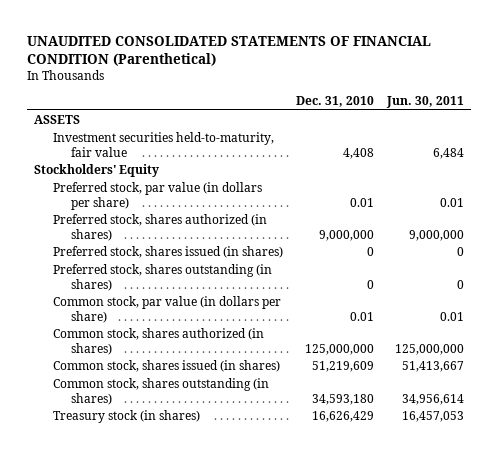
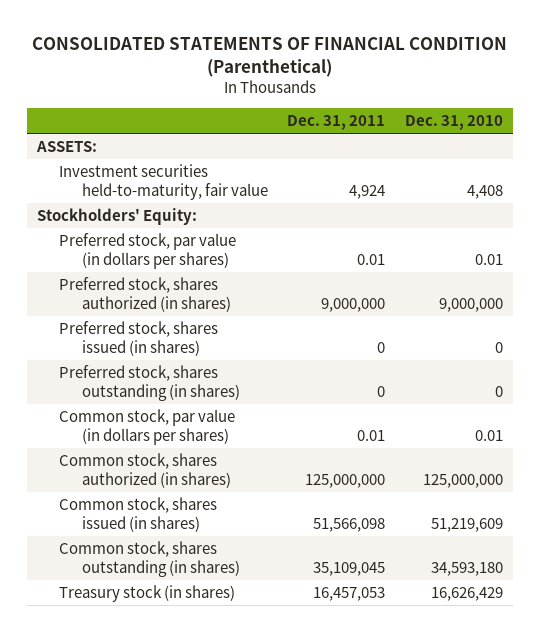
- UNAUDITED CONSOLIDATED STATEMENTS OF FINANCIAL CONDITION (Parenthetical)
+ CONSOLIDATED STATEMENTS OF FINANCIAL CONDITION (Parenthetical)
- | Dec. 31, 2010 | Jun. 30, 2011
+ | Dec. 31, 2011 | Dec. 31, 2010
- ASSETS
+ ASSETS:
- Stockholders' Equity
- Preferred stock, par value (in dollars per share) | 0.01 | 0.01
+ Stockholders' Equity:
+ Preferred stock, par value (in dollars per shares) | 0.01 | 0.01
- Common stock, par value (in dollars per share) | 0.01 | 0.01
+ Common stock, par value (in dollars per shares) | 0.01 | 0.01

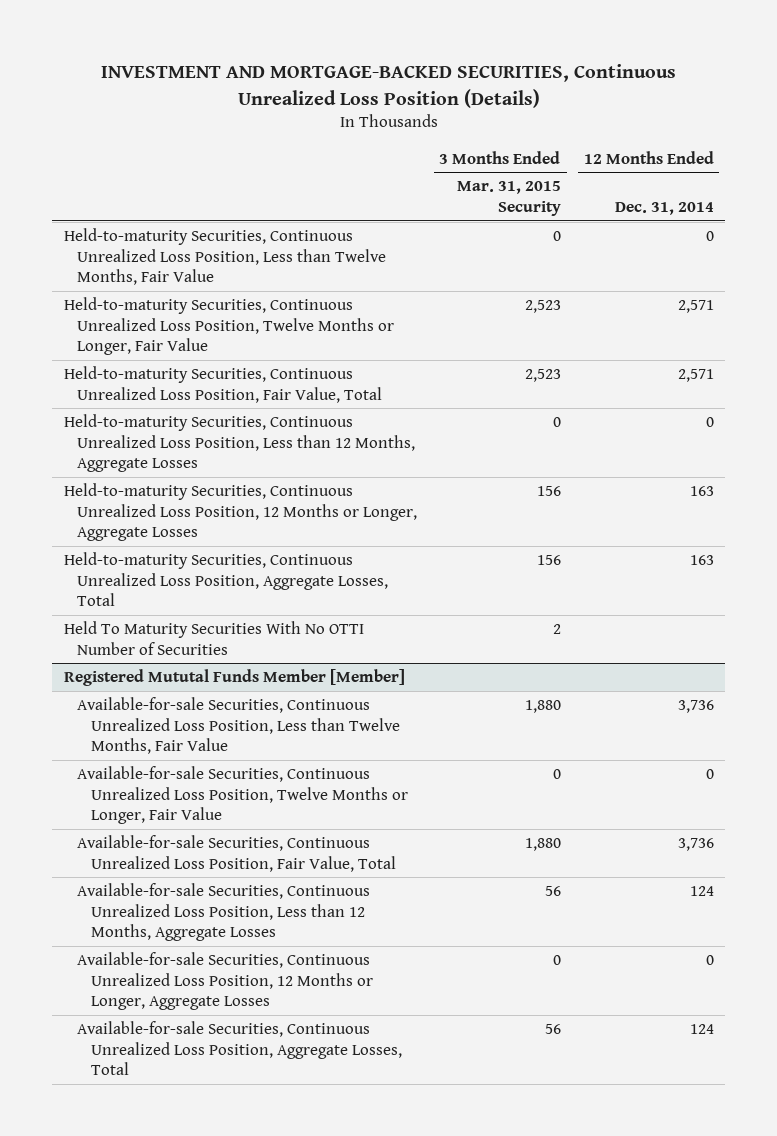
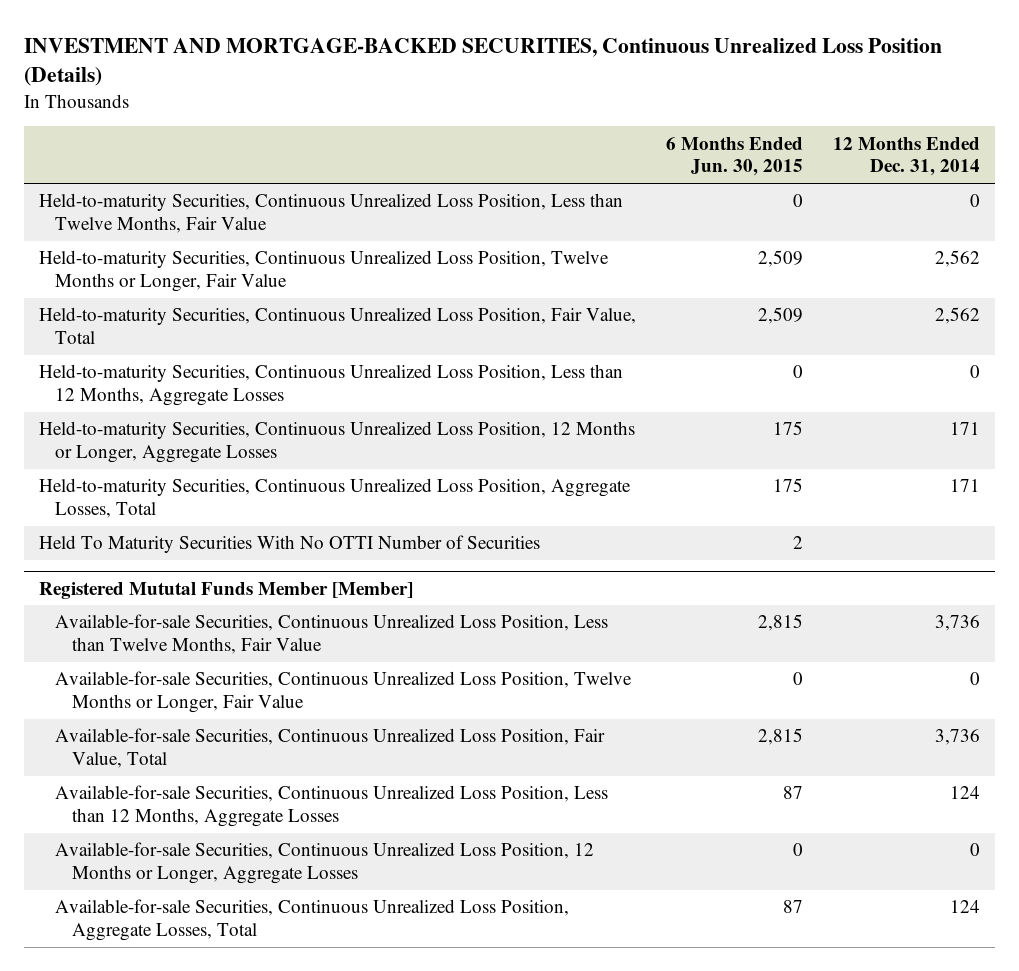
- | 3 Months Ended Mar. 31, 2015 Security | 12 Months Ended Dec. 31, 2014
+ | 6 Months Ended Jun. 30, 2015 | 12 Months Ended Dec. 31, 2014
- Held-to-maturity Securities, Continuous Unrealized Loss Position, Twelve Months or Longer, Fair Value | 2,523 | 2,571
- Held-to-maturity Securities, Continuous Unrealized Loss Position, Fair Value, Total | 2,523 | 2,571
+ Held-to-maturity Securities, Continuous Unrealized Loss Position, Twelve Months or Longer, Fair Value | 2,509 | 2,562
+ Held-to-maturity Securities, Continuous Unrealized Loss Position, Fair Value, Total | 2,509 | 2,562
- Held-to-maturity Securities, Continuous Unrealized Loss Position, 12 Months or Longer, Aggregate Losses | 156 | 163
- Held-to-maturity Securities, Continuous Unrealized Loss Position, Aggregate Losses, Total | 156 | 163
+ Held-to-maturity Securities, Continuous Unrealized Loss Position, 12 Months or Longer, Aggregate Losses | 175 | 171
+ Held-to-maturity Securities, Continuous Unrealized Loss Position, Aggregate Losses, Total | 175 | 171

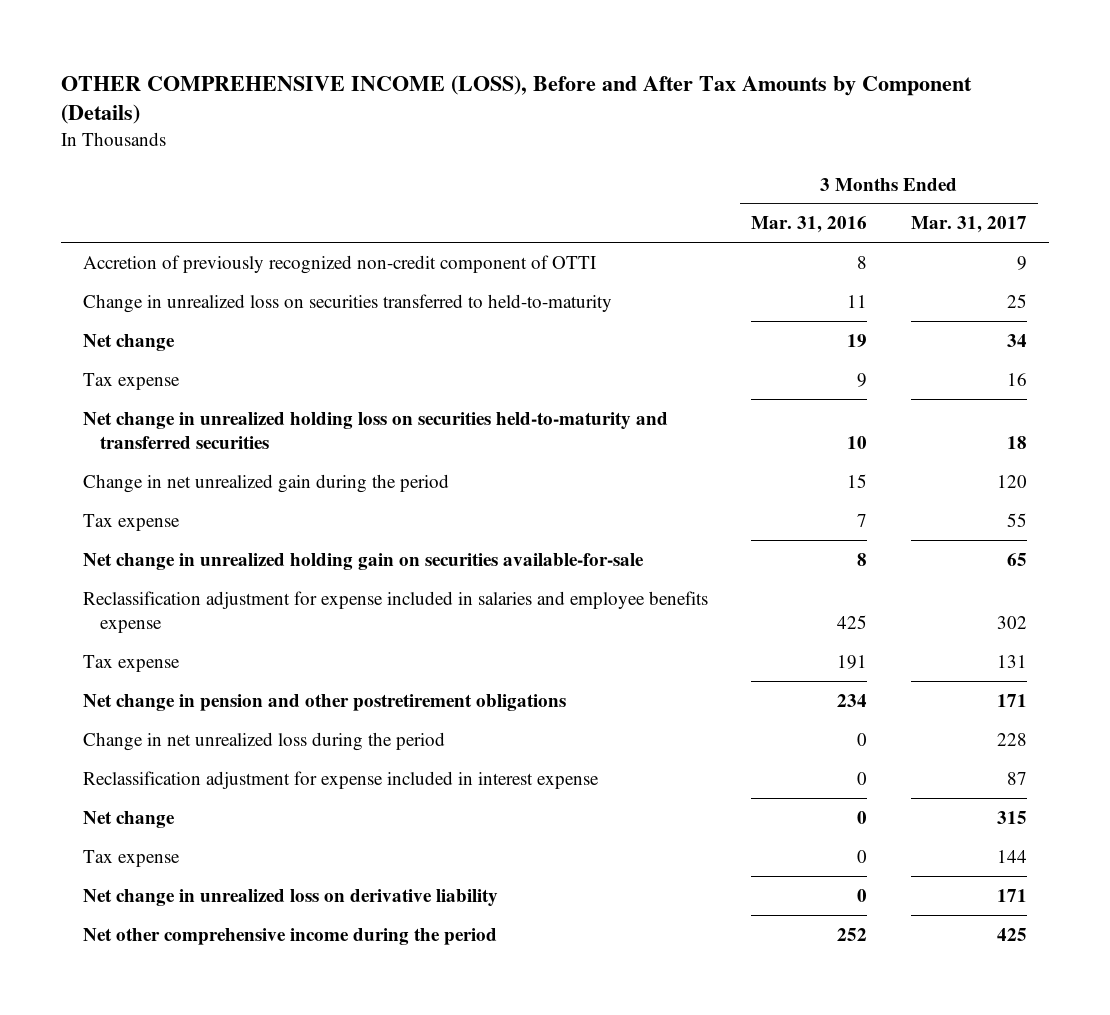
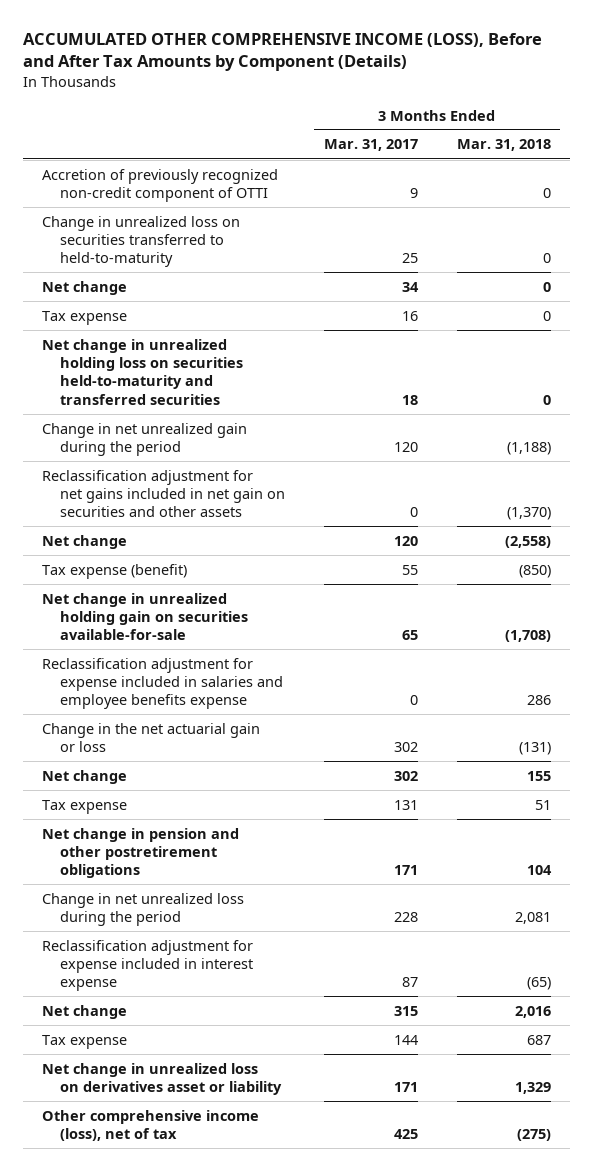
- OTHER COMPREHENSIVE INCOME (LOSS), Before and After Tax Amounts by Component (Details)
+ ACCUMULATED OTHER COMPREHENSIVE INCOME (LOSS), Before and After Tax Amounts by Component (Details)
- | 3 Months Ended Mar. 31, 2016 | 3 Months Ended Mar. 31, 2017
+ | 3 Months Ended Mar. 31, 2017 | 3 Months Ended Mar. 31, 2018
- Tax expense | 7 | 55
+ Reclassification adjustment for net gains included in net gain on securities and other assets | 0 | (1,370)
+ Net change | 120 | (2,558)
+ Tax expense (benefit) | 55 | (850)
- Reclassification adjustment for expense included in salaries and employee benefits expense | 425 | 302
+ Reclassification adjustment for expense included in salaries and employee benefits expense | 0 | 286
+ Change in the net actuarial gain or loss | 302 | (131)
+ Net change | 302 | 155
- Net change in unrealized loss on derivative liability | 0 | 171
- Net other comprehensive income during the period | 252 | 425
+ Net change in unrealized loss on derivatives asset or liability | 171 | 1,329
+ Other comprehensive income (loss), net of tax | 425 | (275)

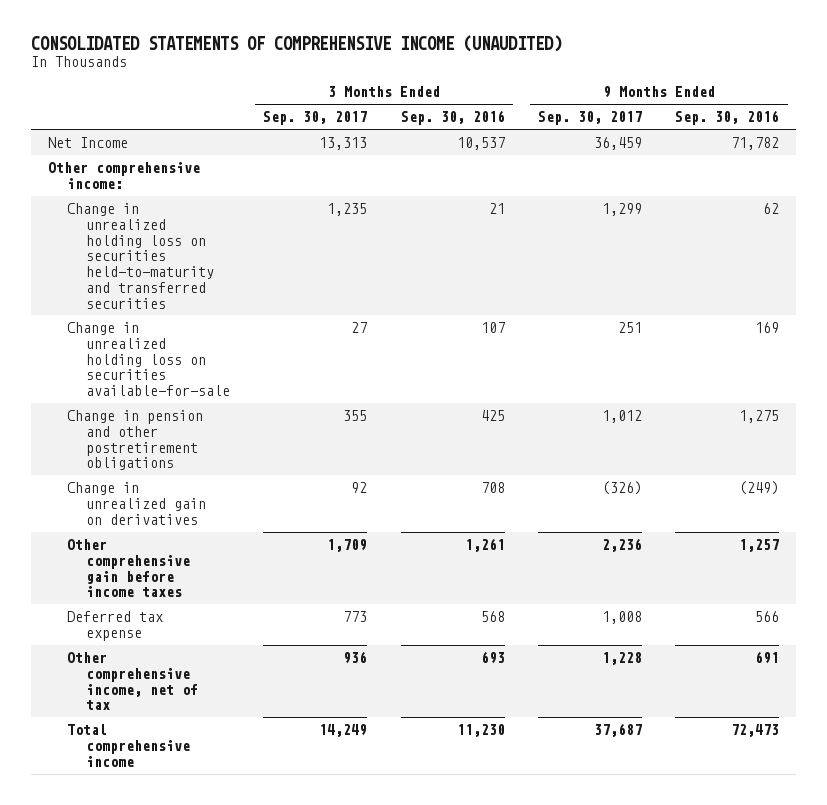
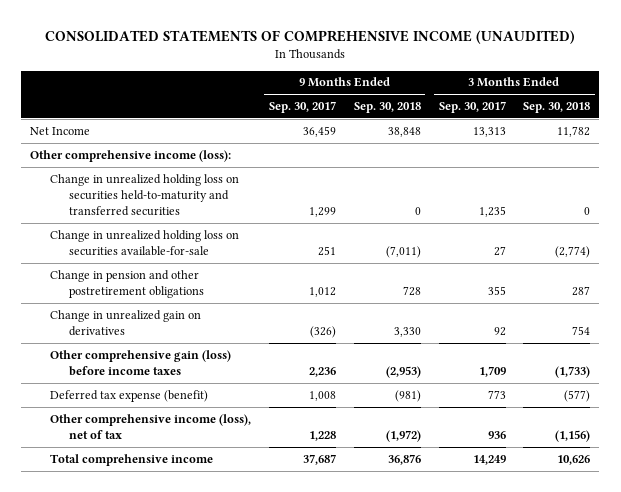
- | 3 Months Ended Sep. 30, 2017 | 3 Months Ended Sep. 30, 2016 | 9 Months Ended Sep. 30, 2017 | 9 Months Ended Sep. 30, 2016
+ | 9 Months Ended Sep. 30, 2017 | 9 Months Ended Sep. 30, 2018 | 3 Months Ended Sep. 30, 2017 | 3 Months Ended Sep. 30, 2018
- Other comprehensive income:
+ Other comprehensive income (loss):
- Other comprehensive gain before income taxes | 1,709 | 1,261 | 2,236 | 1,257
- Deferred tax expense | 773 | 568 | 1,008 | 566
- Other comprehensive income, net of tax | 936 | 693 | 1,228 | 691
+ Other comprehensive gain (loss) before income taxes | 2,236 | (2,953) | 1,709 | (1,733)
+ Deferred tax expense (benefit) | 1,008 | (981) | 773 | (577)
+ Other comprehensive income (loss), net of tax | 1,228 | (1,972) | 936 | (1,156)

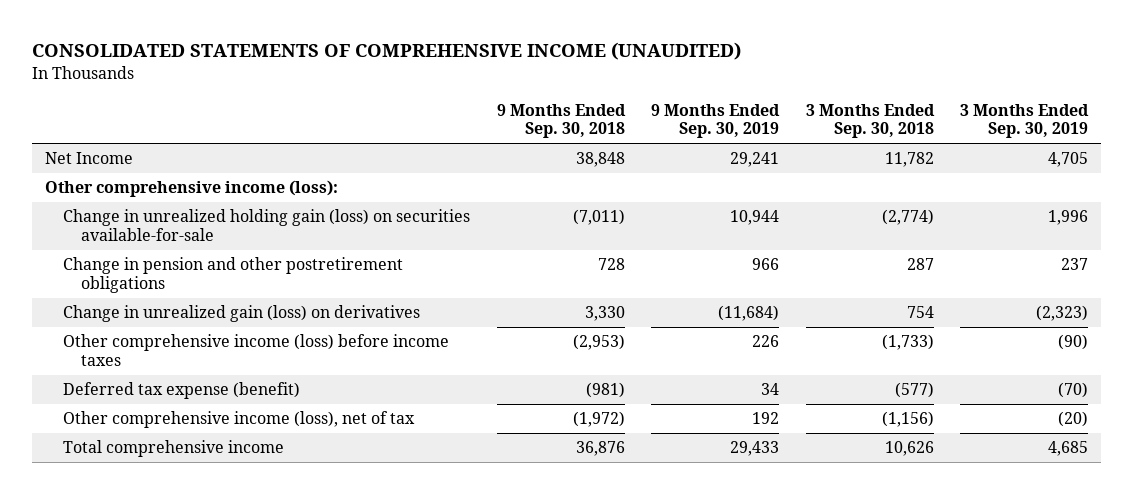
- | 9 Months Ended Sep. 30, 2017 | 9 Months Ended Sep. 30, 2018 | 3 Months Ended Sep. 30, 2017 | 3 Months Ended Sep. 30, 2018
+ | 9 Months Ended Sep. 30, 2018 | 9 Months Ended Sep. 30, 2019 | 3 Months Ended Sep. 30, 2018 | 3 Months Ended Sep. 30, 2019
- Change in unrealized holding loss on securities held-to-maturity and transferred securities | 1,299 | 0 | 1,235 | 0
- Change in unrealized holding loss on securities available-for-sale | 251 | (7,011) | 27 | (2,774)
+ Change in unrealized holding gain (loss) on securities available-for-sale | (7,011) | 10,944 | (2,774) | 1,996
- Change in unrealized gain on derivatives | (326) | 3,330 | 92 | 754
- Other comprehensive gain (loss) before income taxes | 2,236 | (2,953) | 1,709 | (1,733)
+ Change in unrealized gain (loss) on derivatives | 3,330 | (11,684) | 754 | (2,323)
+ Other comprehensive income (loss) before income taxes | (2,953) | 226 | (1,733) | (90)

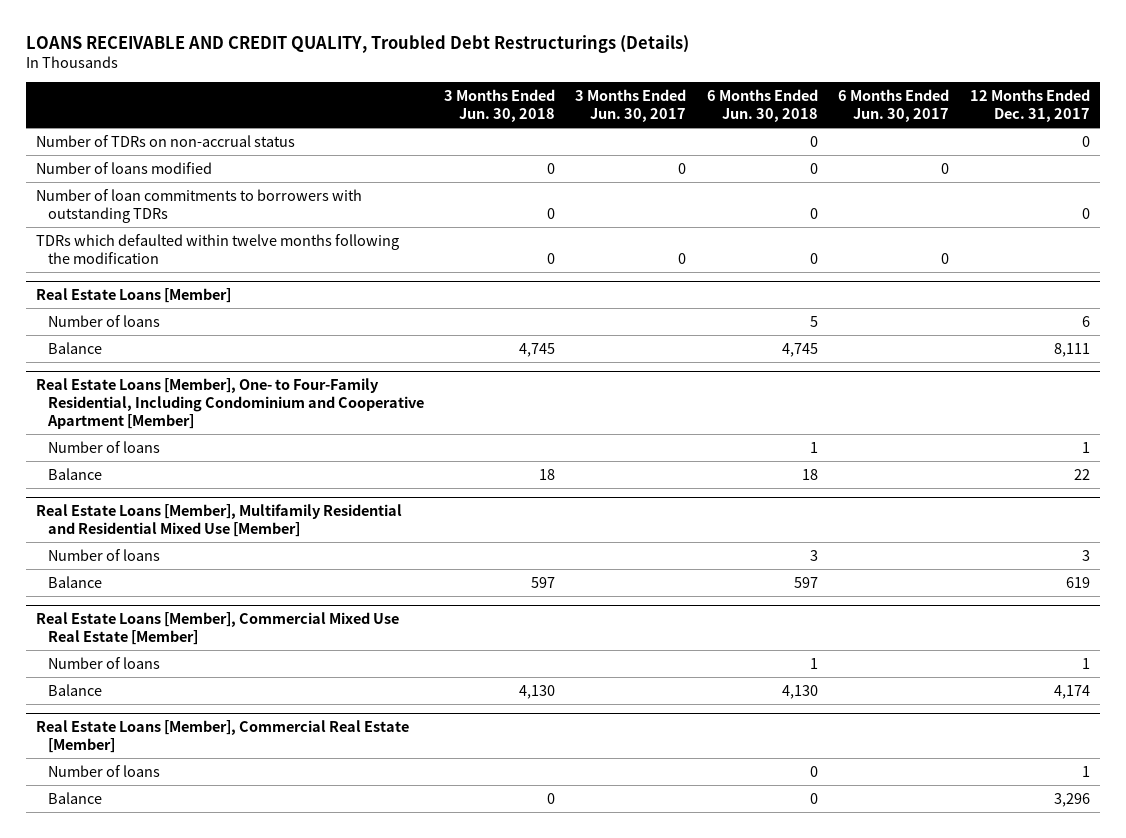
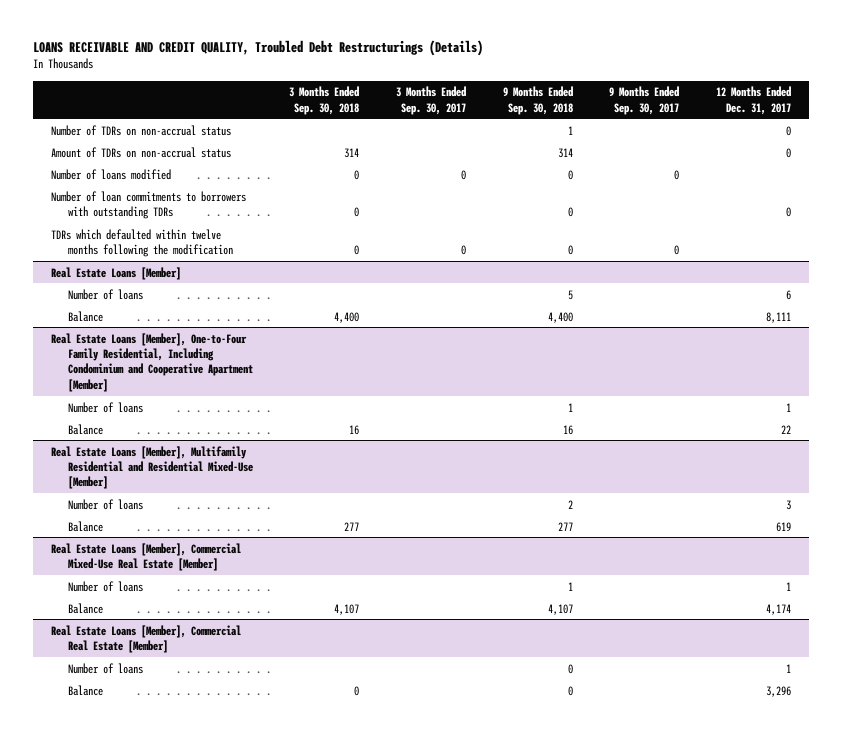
- | 3 Months Ended Jun. 30, 2018 | 3 Months Ended Jun. 30, 2017 | 6 Months Ended Jun. 30, 2018 | 6 Months Ended Jun. 30, 2017 | 12 Months Ended Dec. 31, 2017
+ | 3 Months Ended Sep. 30, 2018 | 3 Months Ended Sep. 30, 2017 | 9 Months Ended Sep. 30, 2018 | 9 Months Ended Sep. 30, 2017 | 12 Months Ended Dec. 31, 2017
+ Amount of TDRs on non-accrual status | 314 | | 314 | | 0
- Real Estate Loans [Member], One- to Four-Family Residential, Including Condominium and Cooperative Apartment [Member]
+ Real Estate Loans [Member], One-to-Four Family Residential, Including Condominium and Cooperative Apartment [Member]
- Real Estate Loans [Member], Multifamily Residential and Residential Mixed Use [Member]
+ Real Estate Loans [Member], Multifamily Residential and Residential Mixed-Use [Member]
- Real Estate Loans [Member], Commercial Mixed Use Real Estate [Member]
+ Real Estate Loans [Member], Commercial Mixed-Use Real Estate [Member]

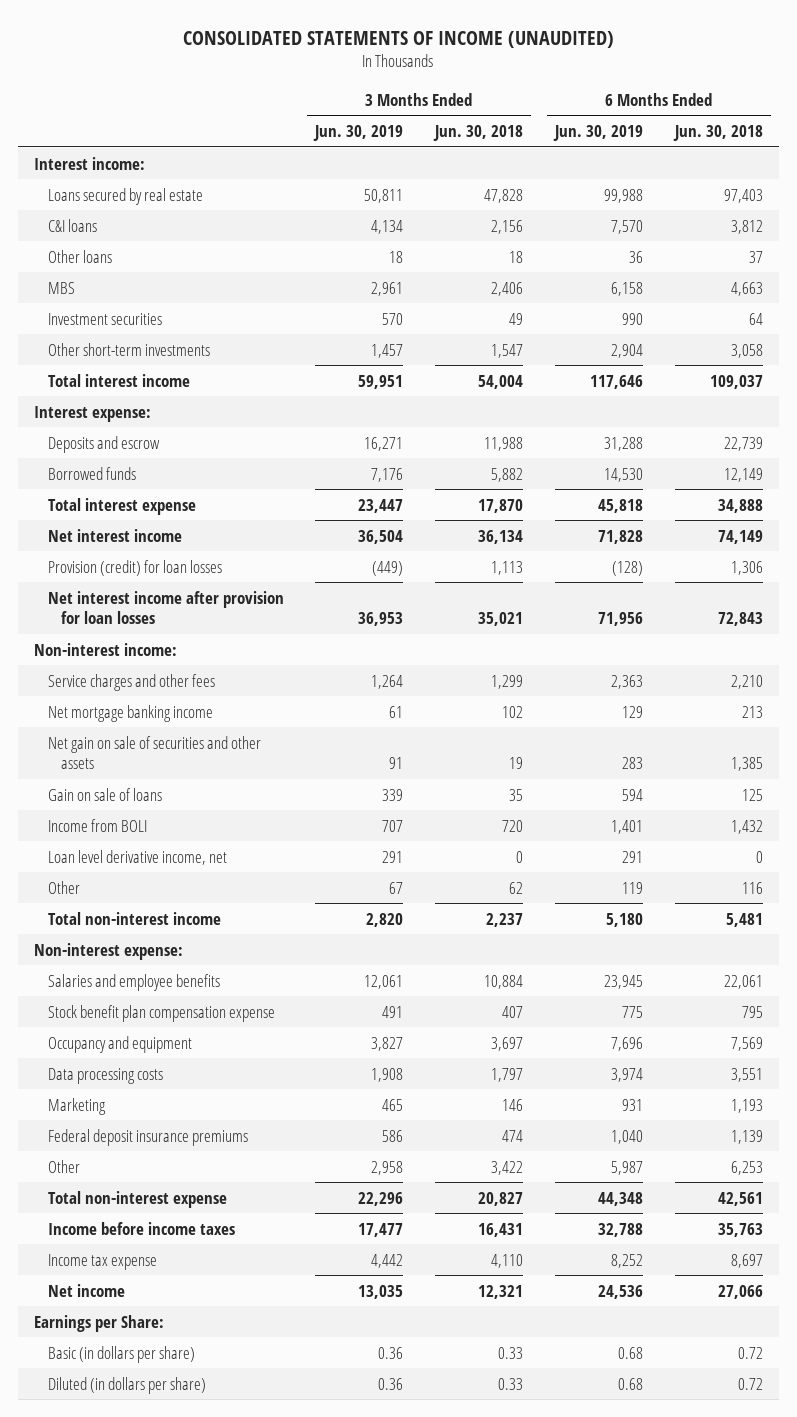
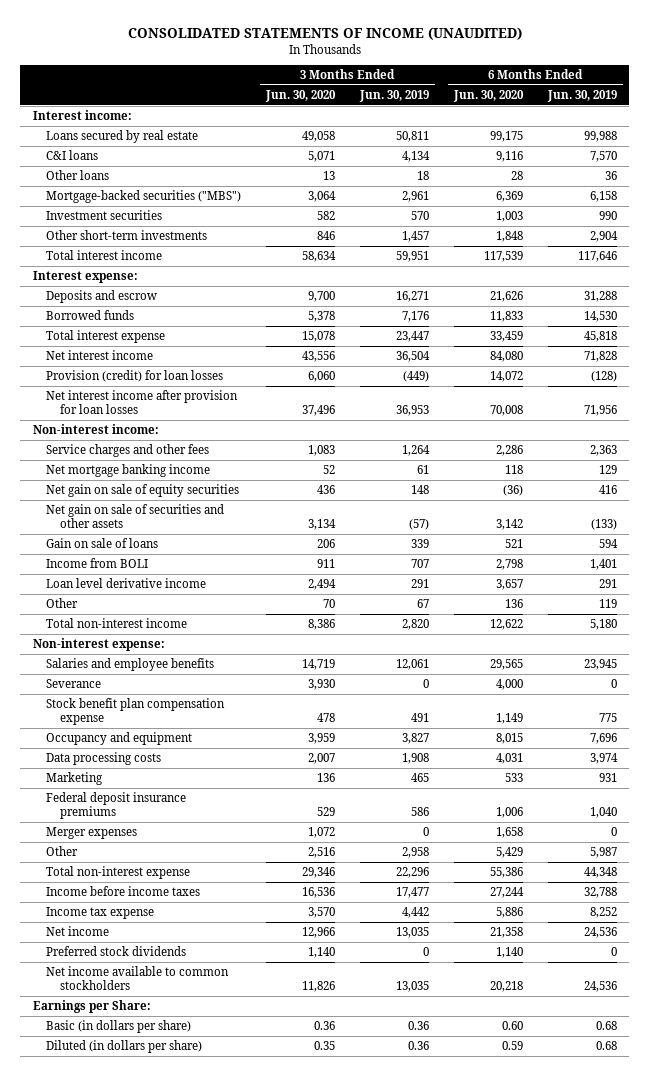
- | 3 Months Ended Jun. 30, 2019 | 3 Months Ended Jun. 30, 2018 | 6 Months Ended Jun. 30, 2019 | 6 Months Ended Jun. 30, 2018
+ | 3 Months Ended Jun. 30, 2020 | 3 Months Ended Jun. 30, 2019 | 6 Months Ended Jun. 30, 2020 | 6 Months Ended Jun. 30, 2019
- MBS | 2,961 | 2,406 | 6,158 | 4,663
+ Mortgage-backed securities ("MBS") | 3,064 | 2,961 | 6,369 | 6,158
- Net gain on sale of securities and other assets | 91 | 19 | 283 | 1,385
+ Net gain on sale of equity securities | 436 | 148 | (36) | 416
+ Net gain on sale of securities and other assets | 3,134 | (57) | 3,142 | (133)
- Loan level derivative income, net | 291 | 0 | 291 | 0
+ Loan level derivative income | 2,494 | 291 | 3,657 | 291
+ Severance | 3,930 | 0 | 4,000 | 0
+ Merger expenses | 1,072 | 0 | 1,658 | 0
+ Preferred stock dividends | 1,140 | 0 | 1,140 | 0
+ Net income available to common stockholders | 11,826 | 13,035 | 20,218 | 24,536

